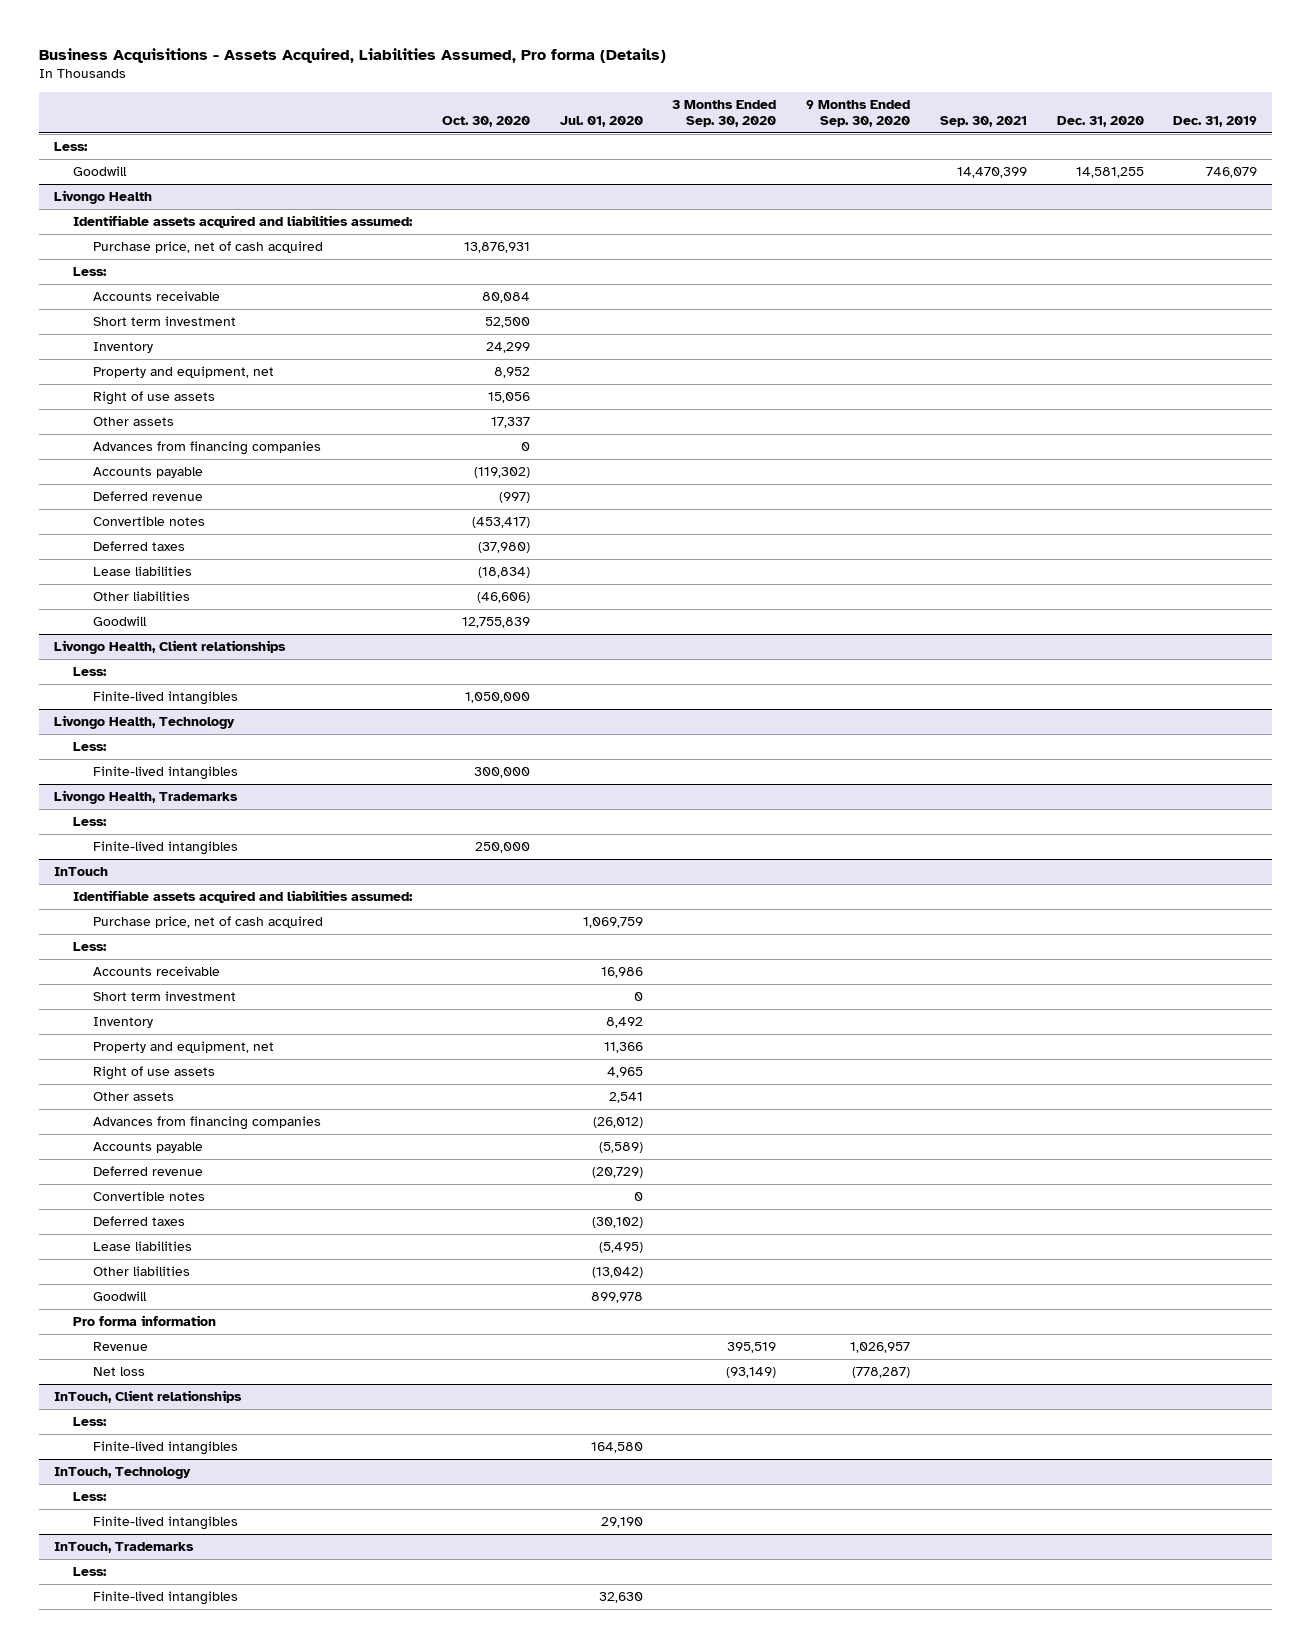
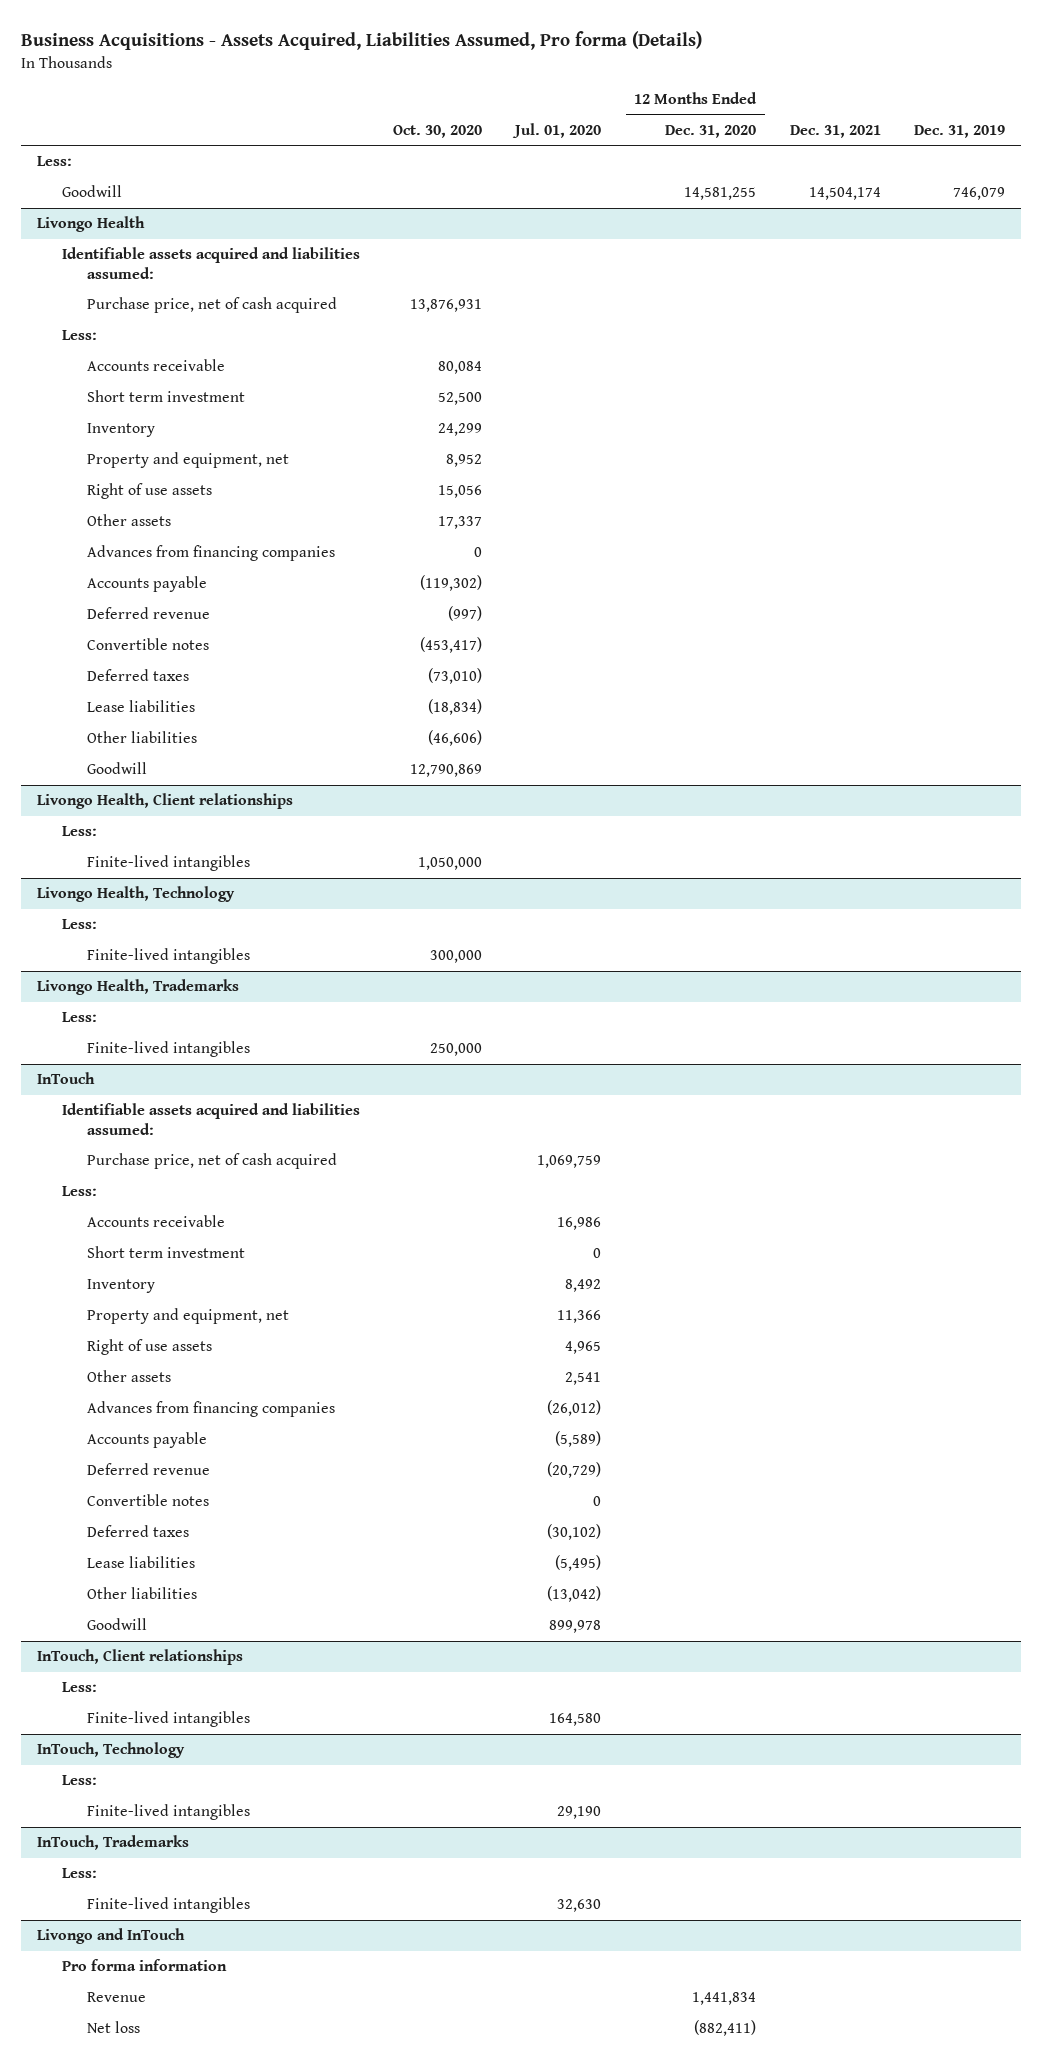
- | Oct. 30, 2020 | Jul. 01, 2020 | 3 Months Ended Sep. 30, 2020 | 9 Months Ended Sep. 30, 2020 | Sep. 30, 2021 | Dec. 31, 2020 | Dec. 31, 2019
+ | Oct. 30, 2020 | Jul. 01, 2020 | 12 Months Ended Dec. 31, 2020 | Dec. 31, 2021 | Dec. 31, 2019
@ Livongo Health
- Deferred taxes | (37,980) | | | | | |
+ Deferred taxes | (73,010) | | | |
- Goodwill | 12,755,839 | | | | | |
+ Goodwill | 12,790,869 | | | |
@ InTouch
- Pro forma information
- Revenue | | | 395,519 | 1,026,957 | | |
- Net loss | | | (93,149) | (778,287) | | |
+ Livongo and InTouch
+ Pro forma information
+ Revenue | | | 1,441,834 | |
+ Net loss | | | (882,411) | |

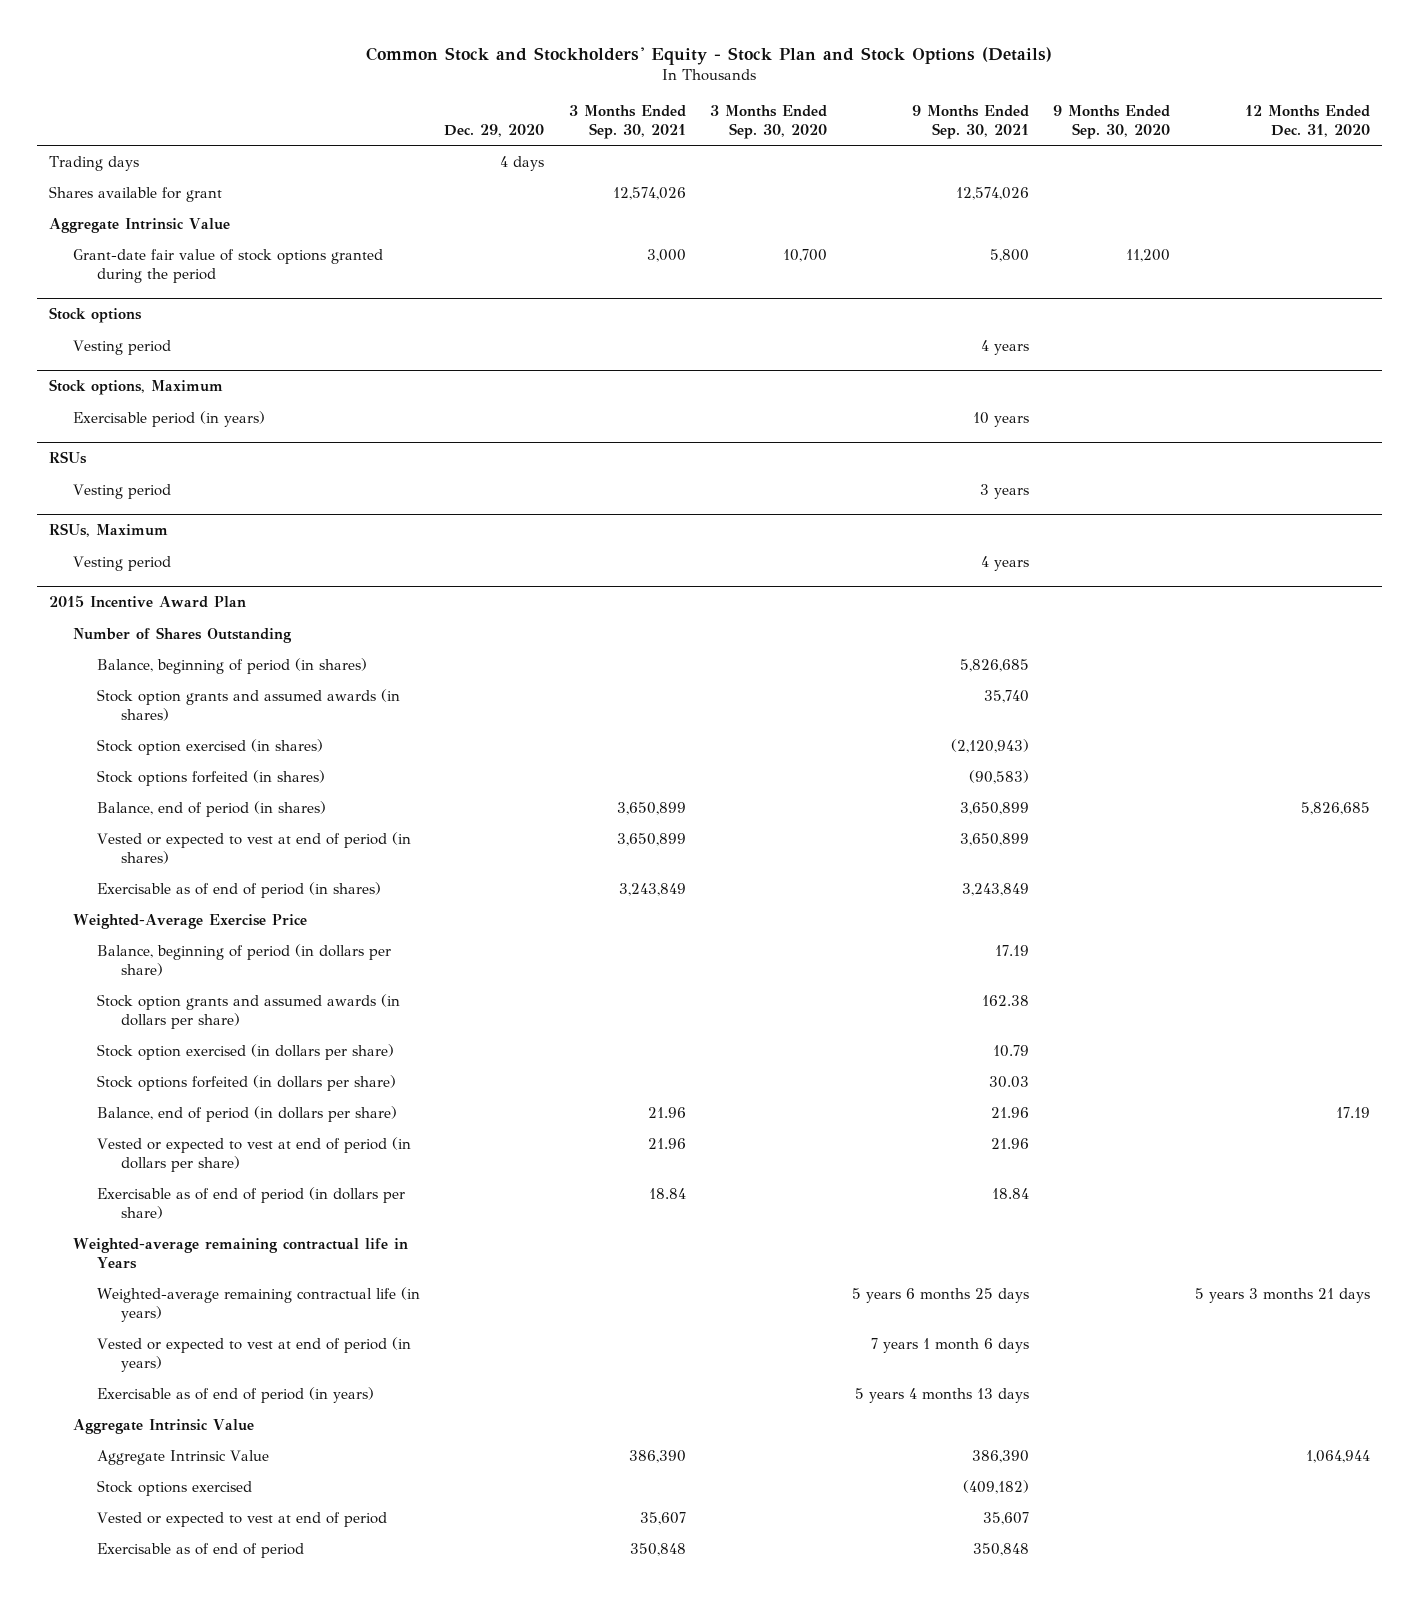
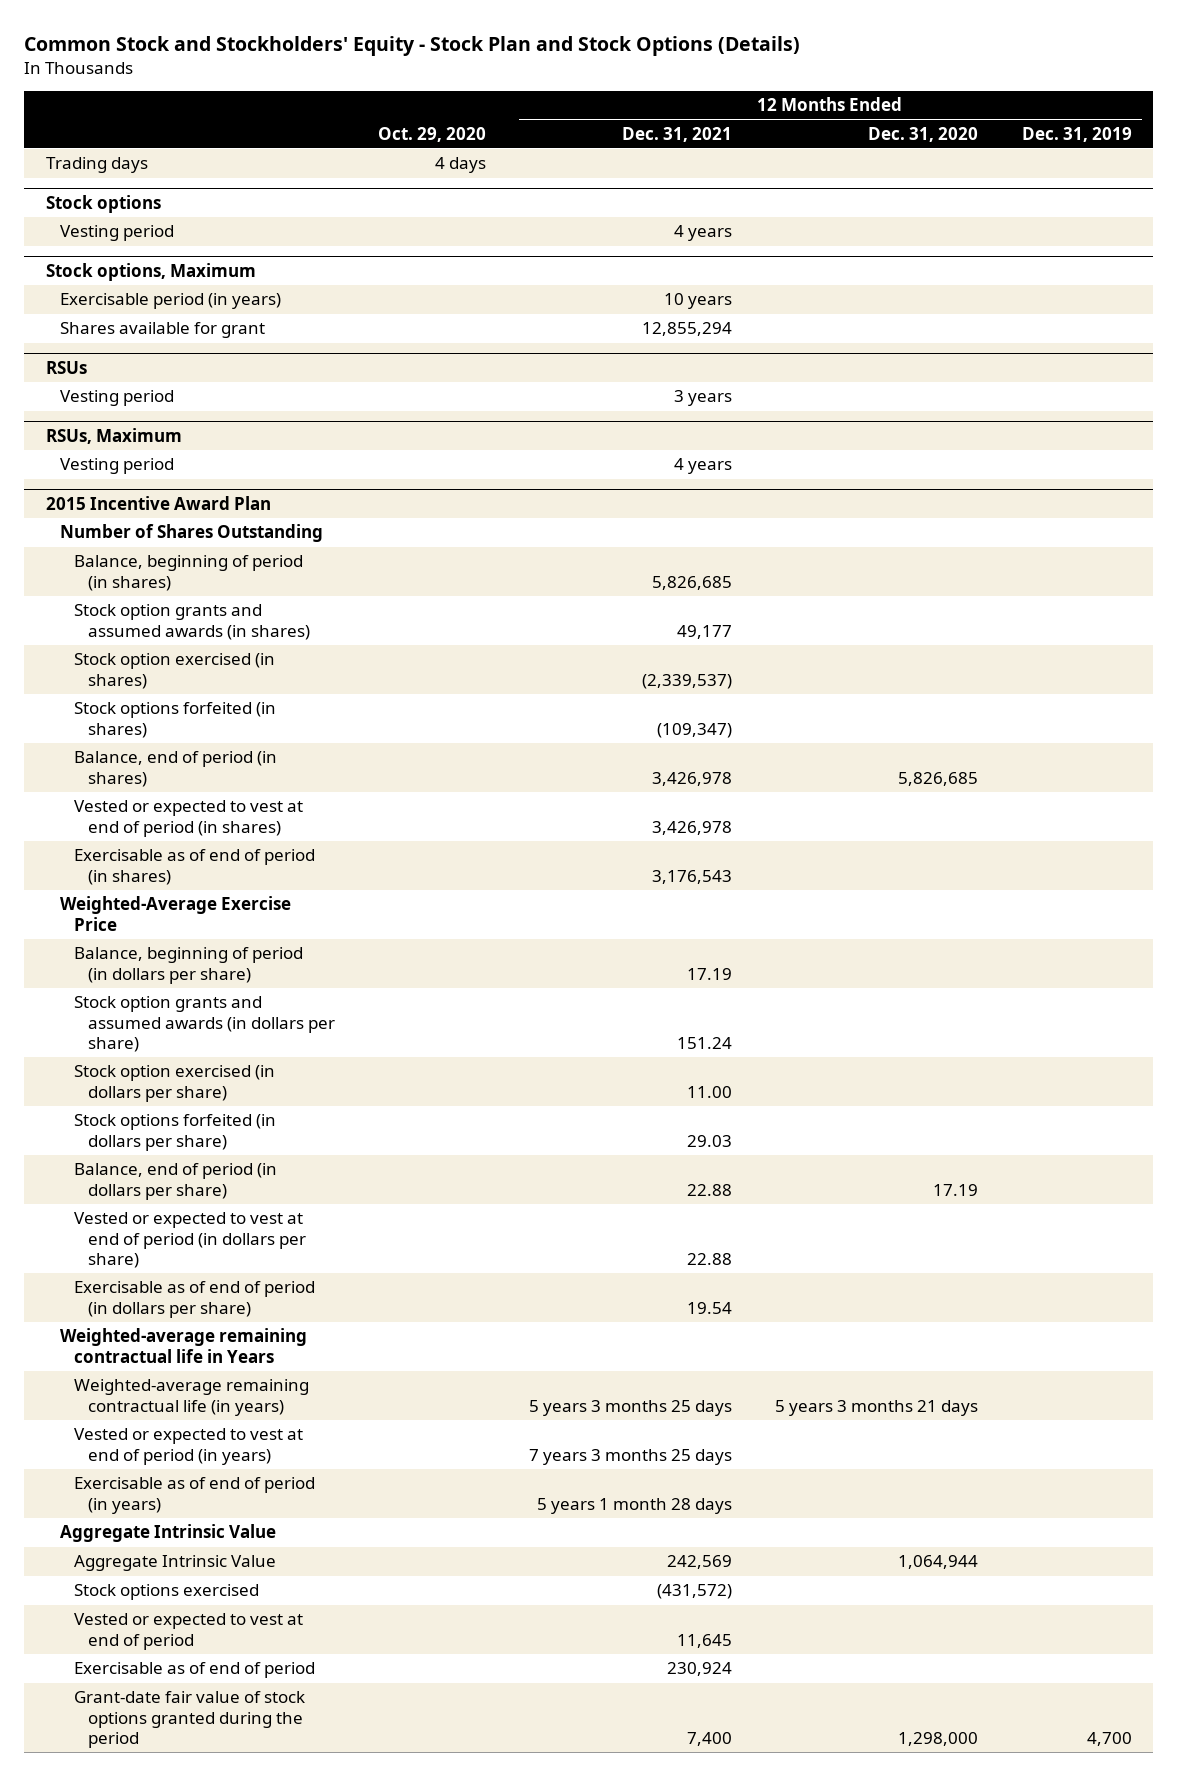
- | Dec. 29, 2020 | 3 Months Ended Sep. 30, 2021 | 3 Months Ended Sep. 30, 2020 | 9 Months Ended Sep. 30, 2021 | 9 Months Ended Sep. 30, 2020 | 12 Months Ended Dec. 31, 2020
+ | Oct. 29, 2020 | 12 Months Ended Dec. 31, 2021 | 12 Months Ended Dec. 31, 2020 | 12 Months Ended Dec. 31, 2019
- Shares available for grant | | 12,574,026 | | 12,574,026 | |
- Aggregate Intrinsic Value
- Grant-date fair value of stock options granted during the period | | 3,000 | 10,700 | 5,800 | 11,200 |
@ Stock options, Maximum
+ Shares available for grant | | 12,855,294 | |
@ 2015 Incentive Award Plan
+ Grant-date fair value of stock options granted during the period | | 7,400 | 1,298,000 | 4,700

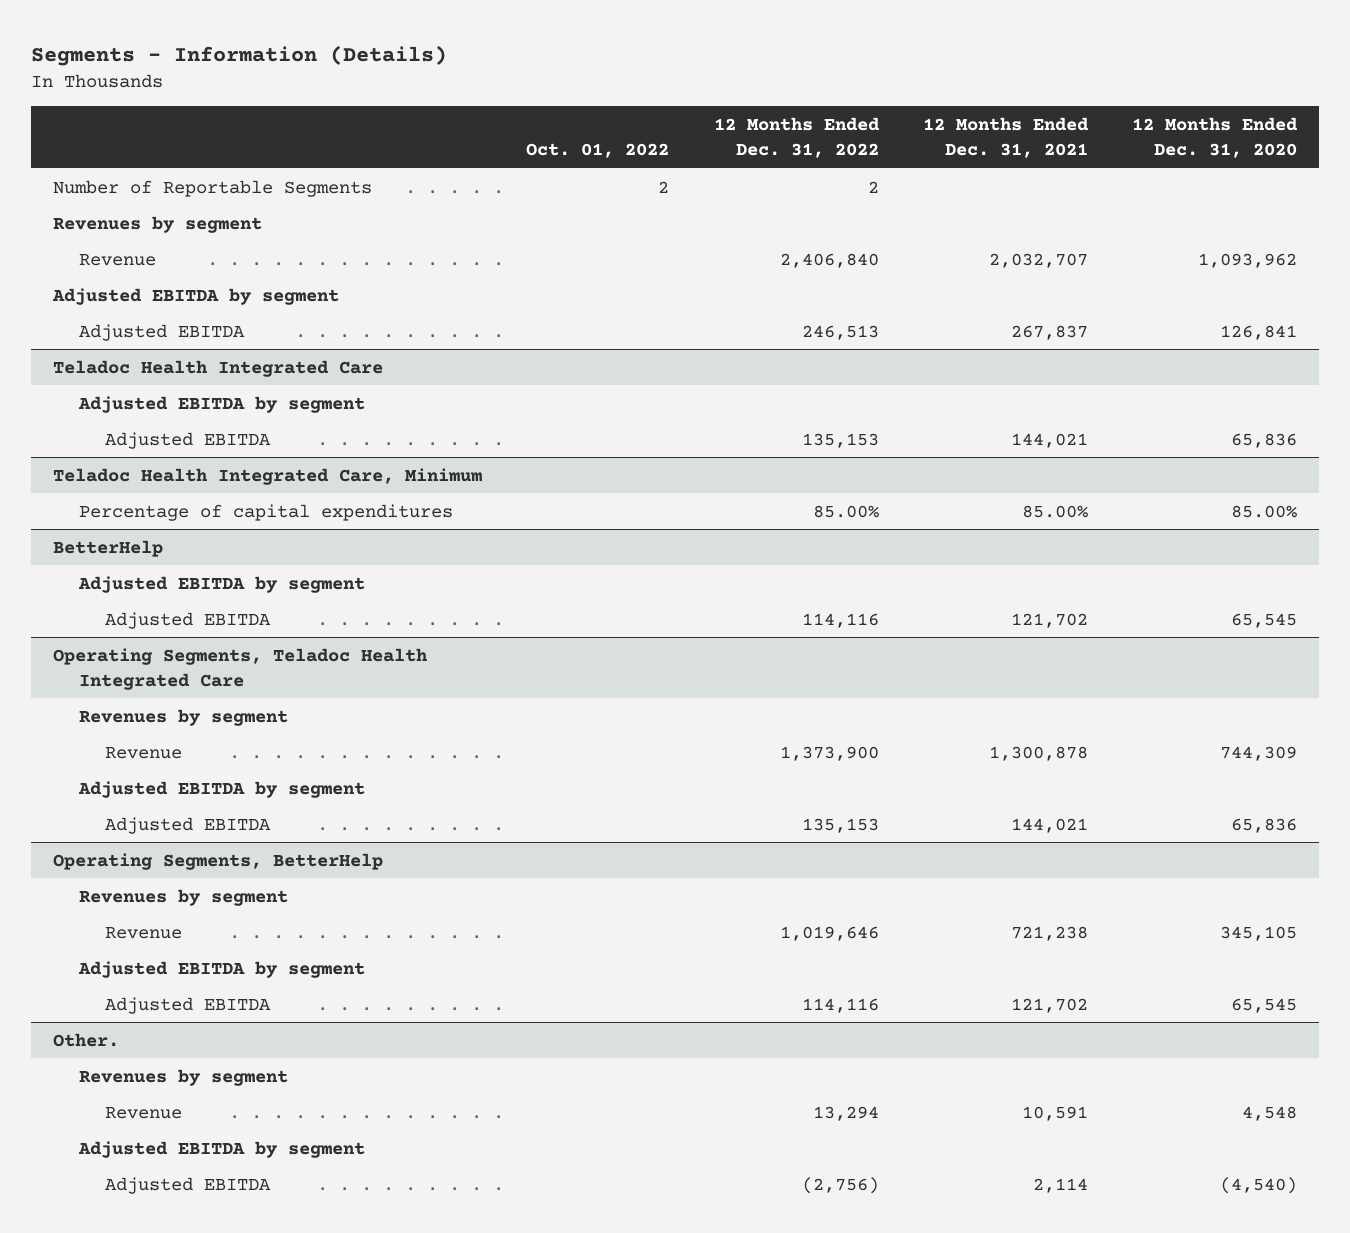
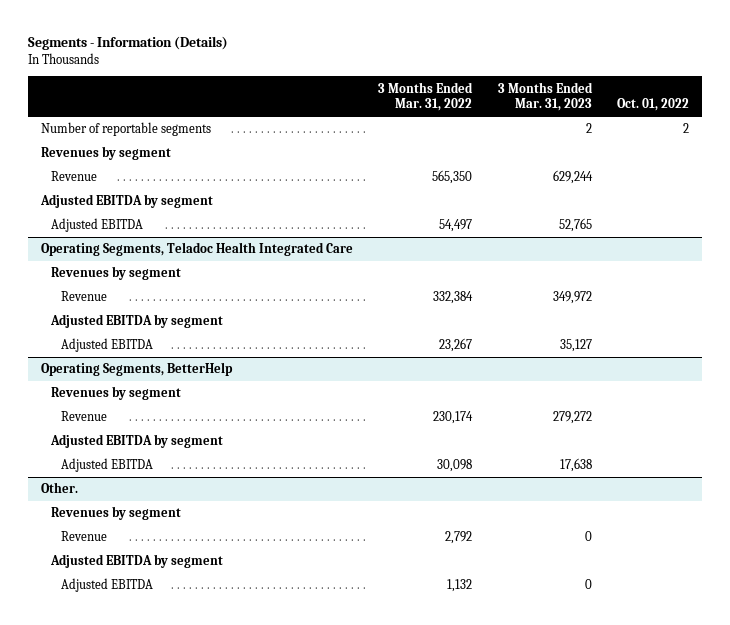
- | Oct. 01, 2022 | 12 Months Ended Dec. 31, 2022 | 12 Months Ended Dec. 31, 2021 | 12 Months Ended Dec. 31, 2020
+ | 3 Months Ended Mar. 31, 2022 | 3 Months Ended Mar. 31, 2023 | Oct. 01, 2022
- Number of Reportable Segments | 2 | 2 | |
+ Number of reportable segments | | 2 | 2
- Teladoc Health Integrated Care
- Adjusted EBITDA by segment
- Adjusted EBITDA | | 135,153 | 144,021 | 65,836
- Teladoc Health Integrated Care, Minimum
- Percentage of capital expenditures | | 85.00% | 85.00% | 85.00%
- BetterHelp
- Adjusted EBITDA by segment
- Adjusted EBITDA | | 114,116 | 121,702 | 65,545

